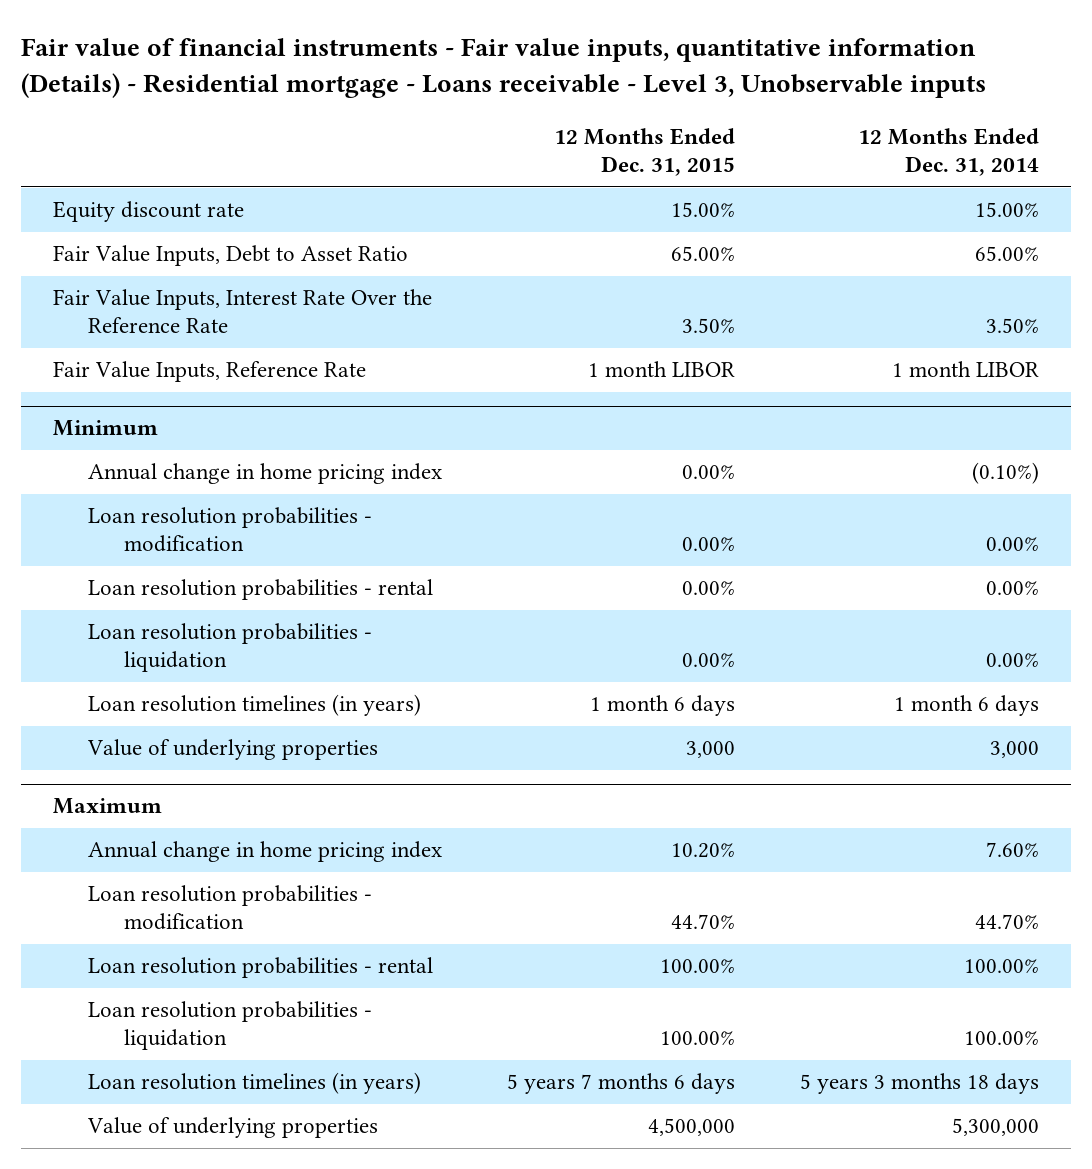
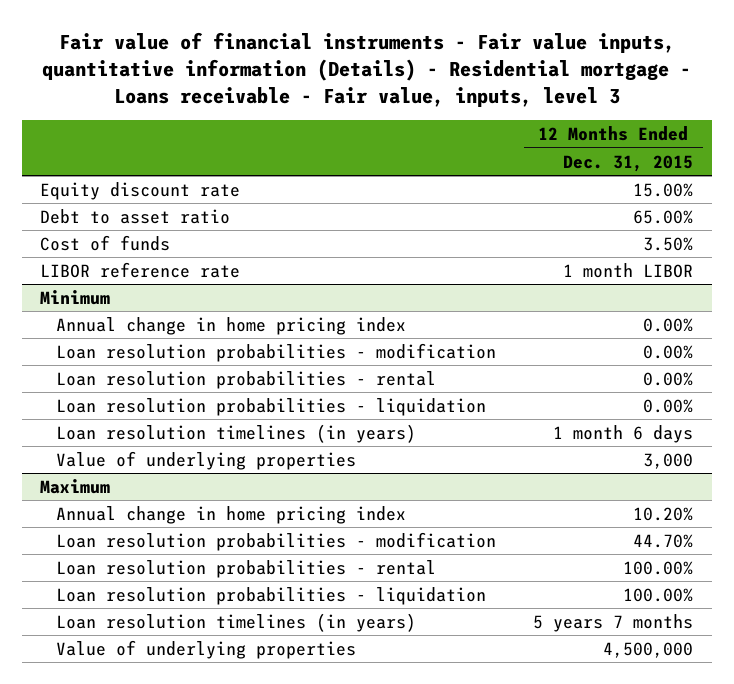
- Fair value of financial instruments - Fair value inputs, quantitative information (Details) - Residential mortgage - Loans receivable - Level 3, Unobservable inputs
+ Fair value of financial instruments - Fair value inputs, quantitative information (Details) - Residential mortgage - Loans receivable - Fair value, inputs, level 3
- | 12 Months Ended Dec. 31, 2015 | 12 Months Ended Dec. 31, 2014
+ | 12 Months Ended Dec. 31, 2015
- Fair Value Inputs, Debt to Asset Ratio | 65.00% | 65.00%
- Fair Value Inputs, Interest Rate Over the Reference Rate | 3.50% | 3.50%
- Fair Value Inputs, Reference Rate | 1 month LIBOR | 1 month LIBOR
+ Debt to asset ratio | 65.00%
+ Cost of funds | 3.50%
+ LIBOR reference rate | 1 month LIBOR
@ Maximum
- Loan resolution timelines (in years) | 5 years 7 months 6 days | 5 years 3 months 18 days
+ Loan resolution timelines (in years) | 5 years 7 months

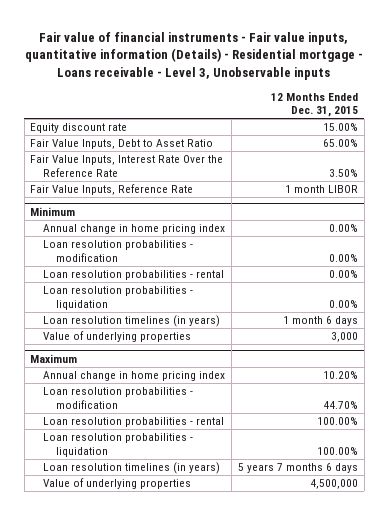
- Fair value of financial instruments - Fair value inputs, quantitative information (Details) - Residential mortgage - Loans receivable - Fair value, inputs, level 3
+ Fair value of financial instruments - Fair value inputs, quantitative information (Details) - Residential mortgage - Loans receivable - Level 3, Unobservable inputs
- Debt to asset ratio | 65.00%
- Cost of funds | 3.50%
- LIBOR reference rate | 1 month LIBOR
+ Fair Value Inputs, Debt to Asset Ratio | 65.00%
+ Fair Value Inputs, Interest Rate Over the Reference Rate | 3.50%
+ Fair Value Inputs, Reference Rate | 1 month LIBOR
@ Maximum
- Loan resolution timelines (in years) | 5 years 7 months
+ Loan resolution timelines (in years) | 5 years 7 months 6 days

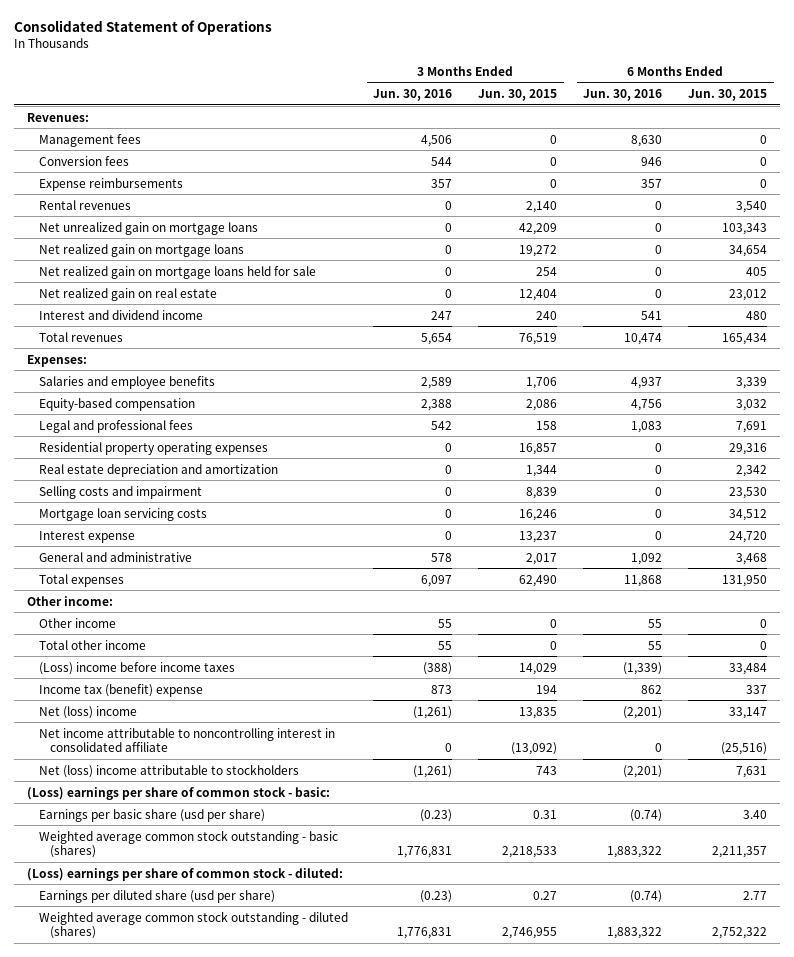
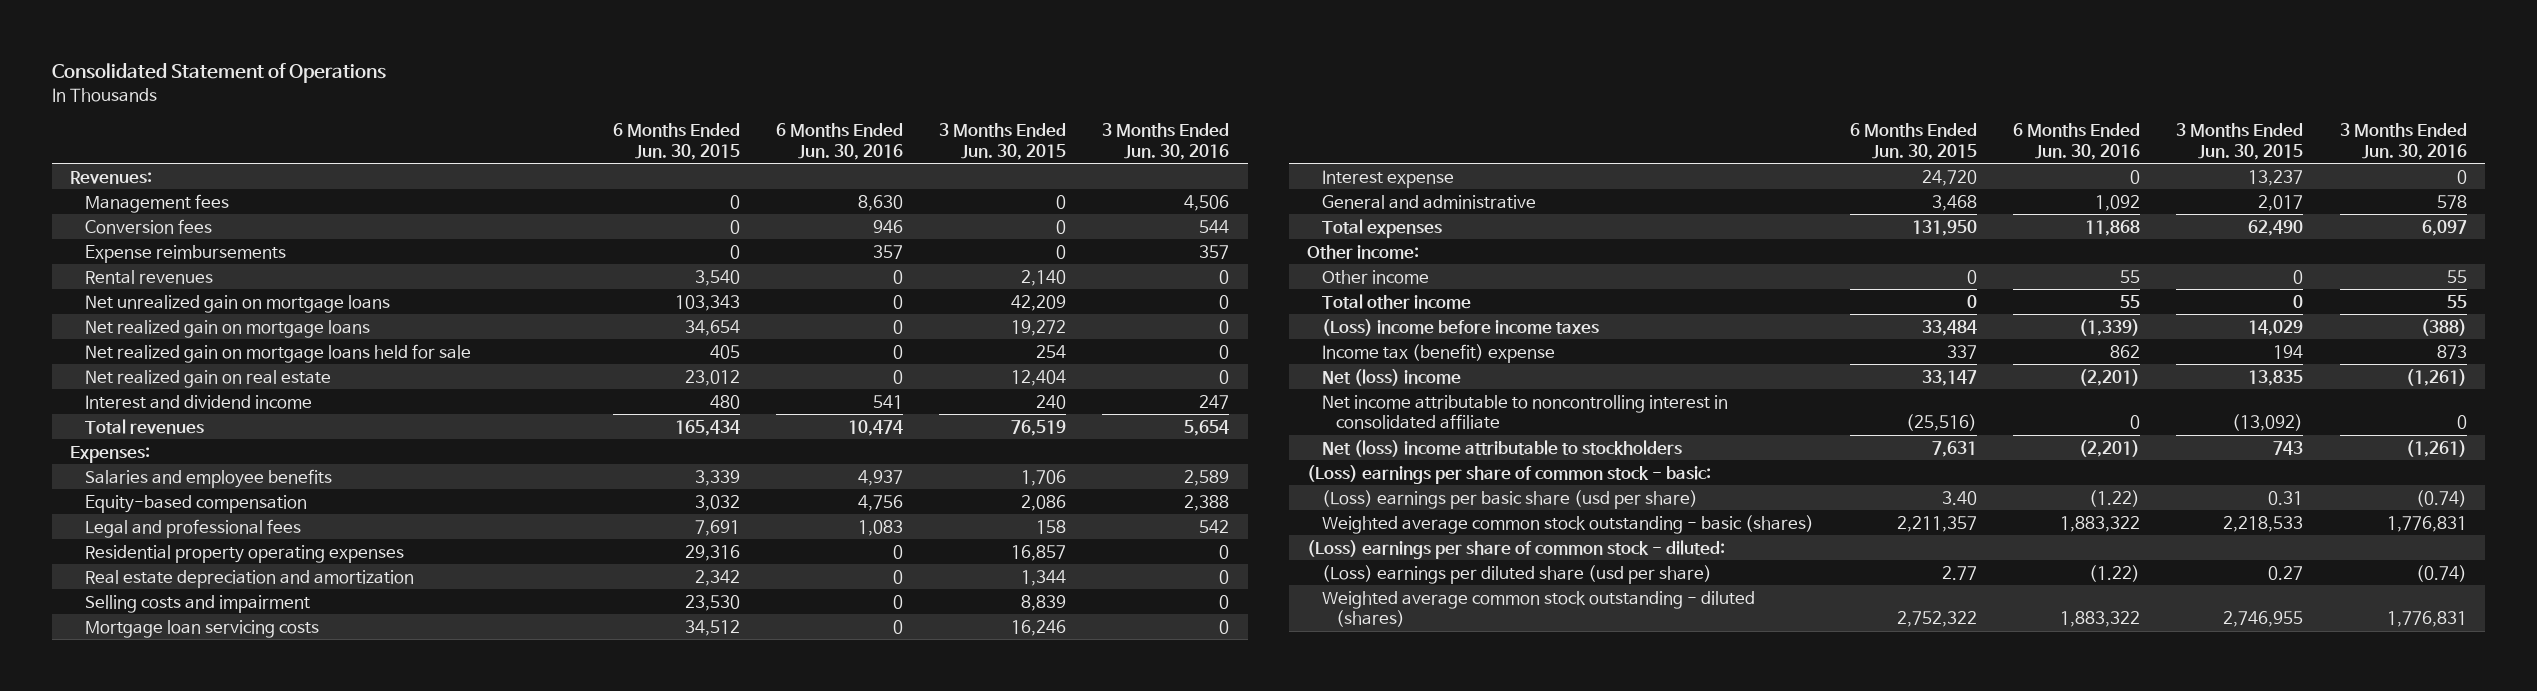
- | 3 Months Ended Jun. 30, 2016 | 3 Months Ended Jun. 30, 2015 | 6 Months Ended Jun. 30, 2016 | 6 Months Ended Jun. 30, 2015
+ | 6 Months Ended Jun. 30, 2015 | 6 Months Ended Jun. 30, 2016 | 3 Months Ended Jun. 30, 2015 | 3 Months Ended Jun. 30, 2016
- Earnings per basic share (usd per share) | (0.23) | 0.31 | (0.74) | 3.40
+ (Loss) earnings per basic share (usd per share) | 3.40 | (1.22) | 0.31 | (0.74)
- Earnings per diluted share (usd per share) | (0.23) | 0.27 | (0.74) | 2.77
+ (Loss) earnings per diluted share (usd per share) | 2.77 | (1.22) | 0.27 | (0.74)

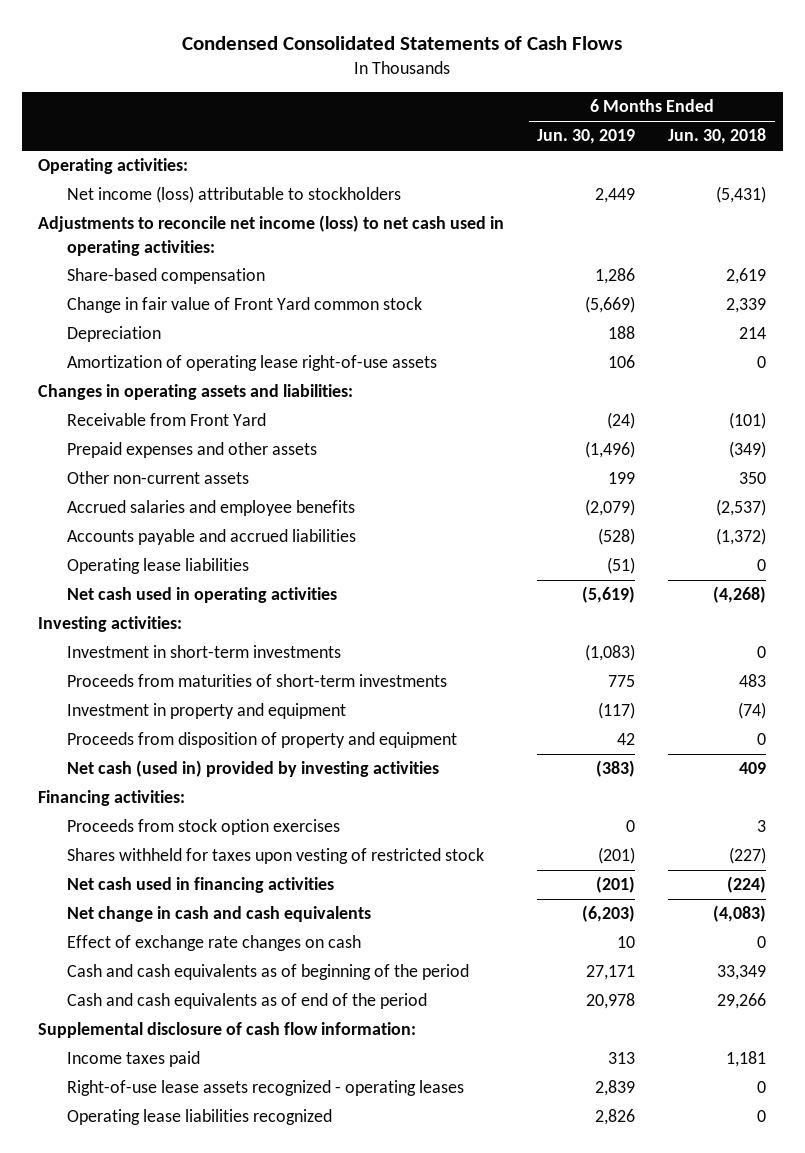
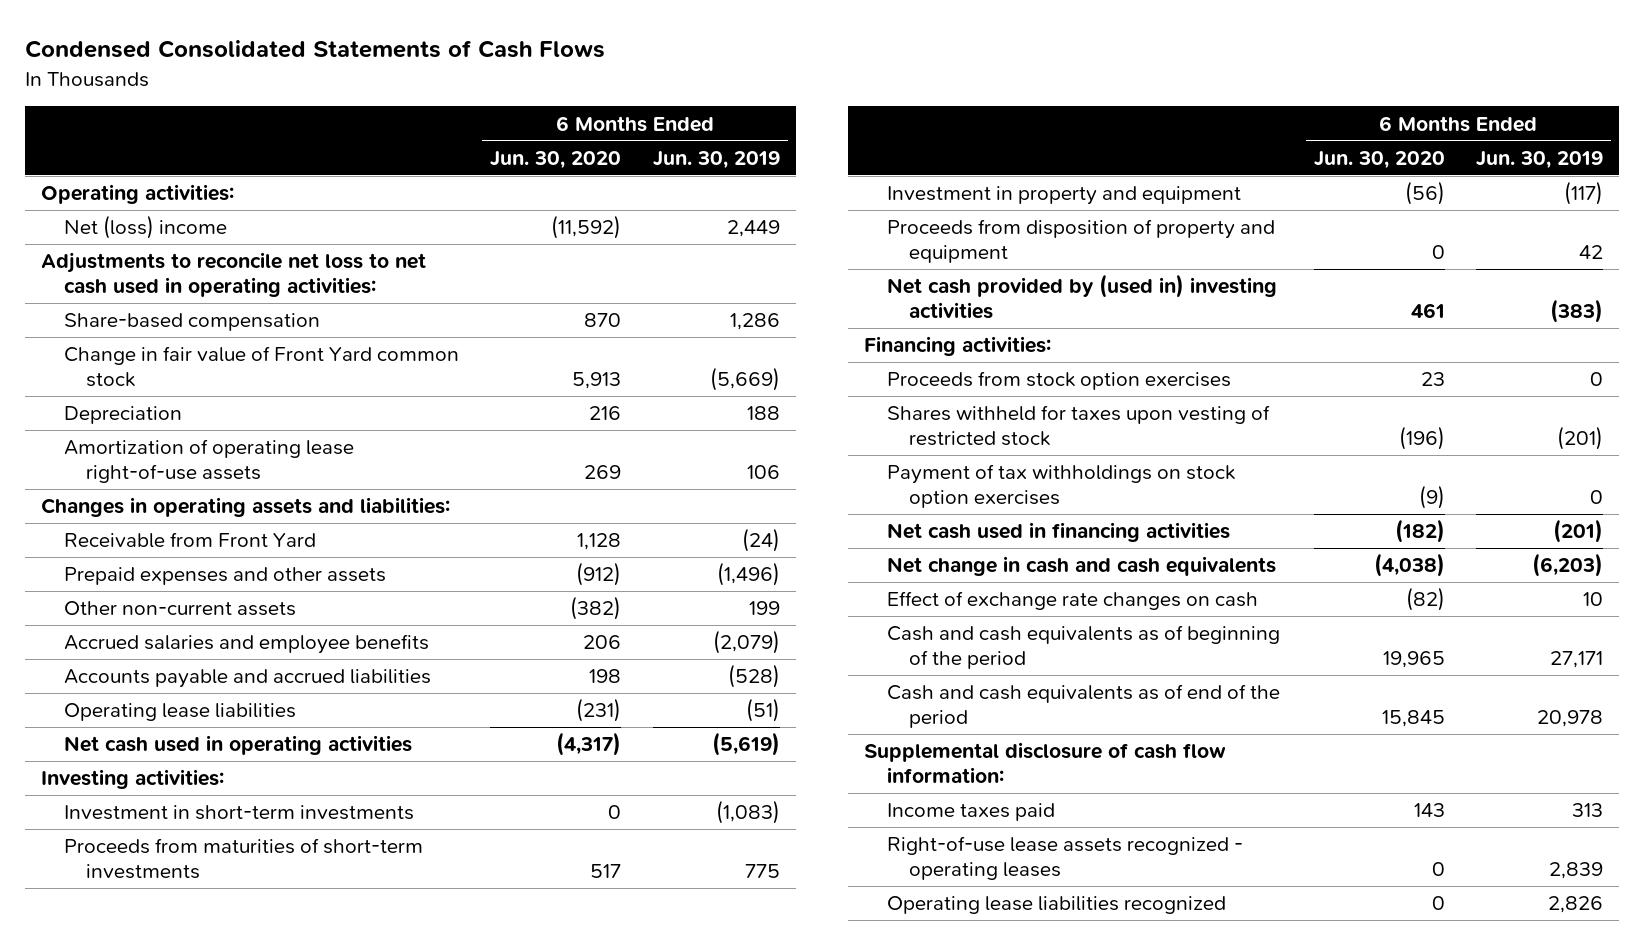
- | 6 Months Ended Jun. 30, 2019 | 6 Months Ended Jun. 30, 2018
+ | 6 Months Ended Jun. 30, 2020 | 6 Months Ended Jun. 30, 2019
- Net income (loss) attributable to stockholders | 2,449 | (5,431)
- Adjustments to reconcile net income (loss) to net cash used in operating activities:
+ Net (loss) income | (11,592) | 2,449
+ Adjustments to reconcile net loss to net cash used in operating activities:
- Net cash (used in) provided by investing activities | (383) | 409
+ Net cash provided by (used in) investing activities | 461 | (383)
+ Payment of tax withholdings on stock option exercises | (9) | 0

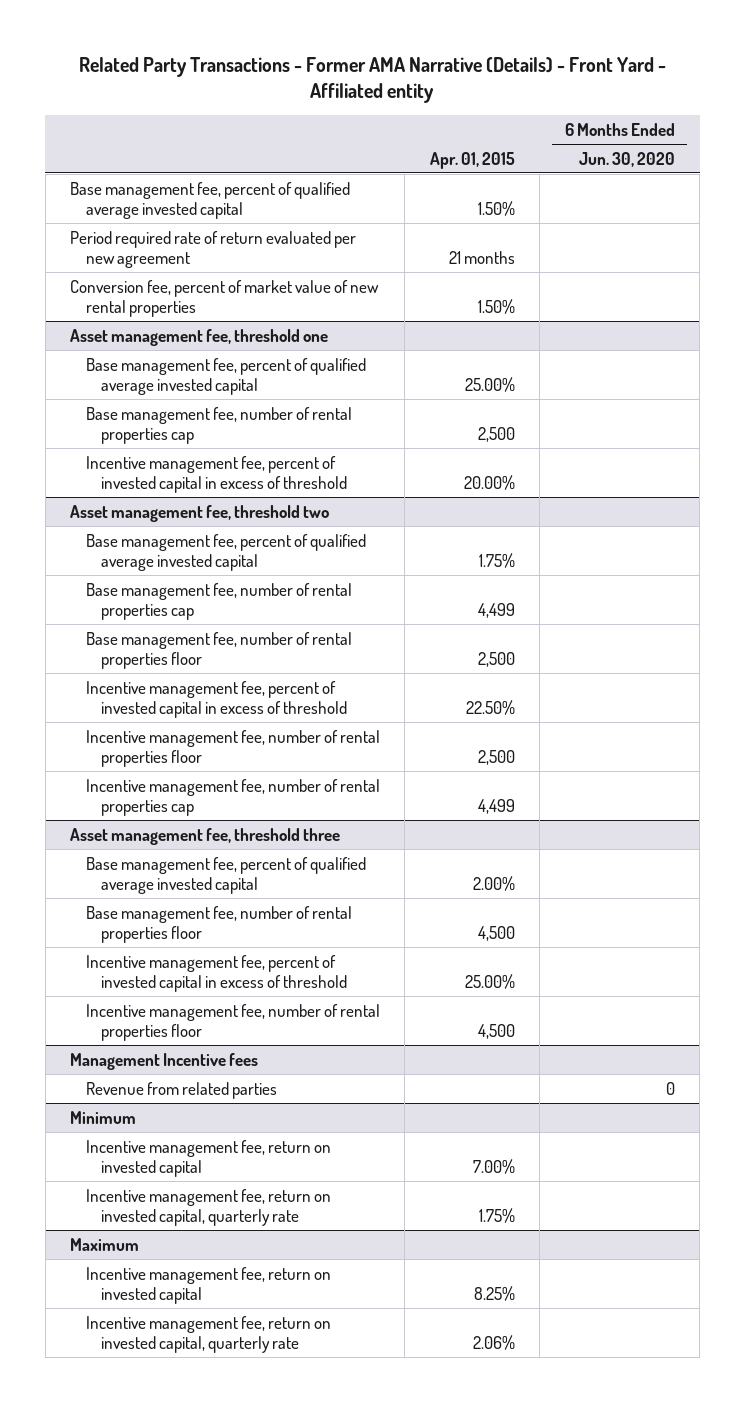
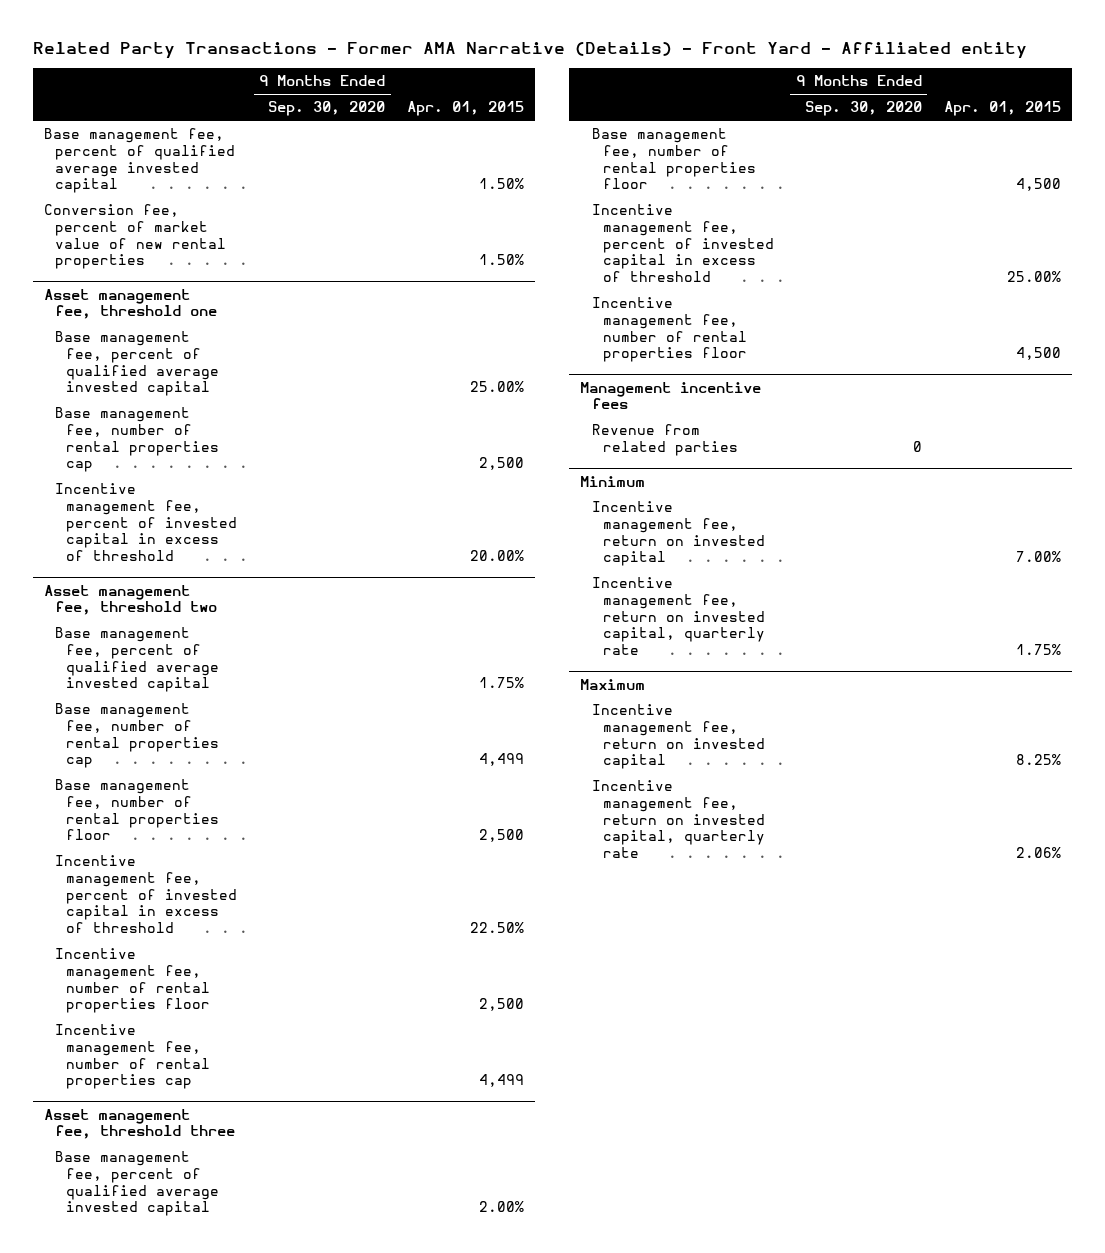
- | Apr. 01, 2015 | 6 Months Ended Jun. 30, 2020
+ | 9 Months Ended Sep. 30, 2020 | Apr. 01, 2015
- Period required rate of return evaluated per new agreement | 21 months |
- Management Incentive fees
+ Management incentive fees

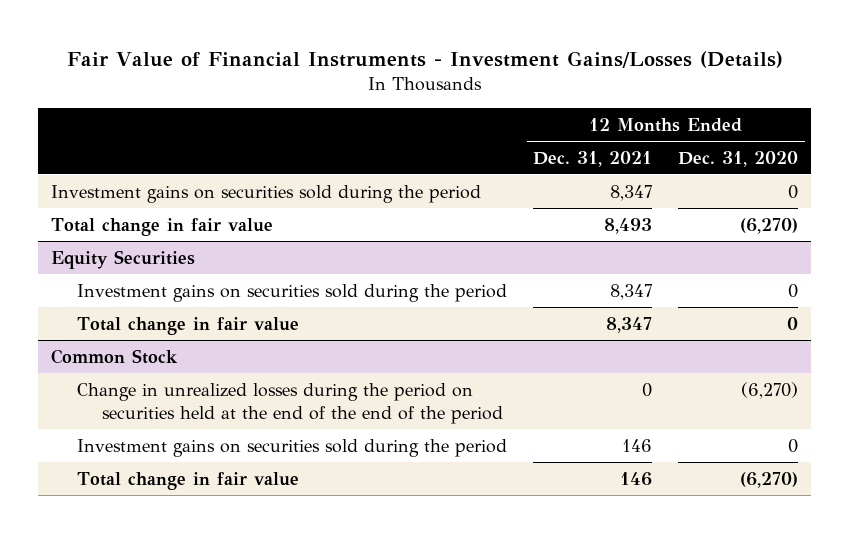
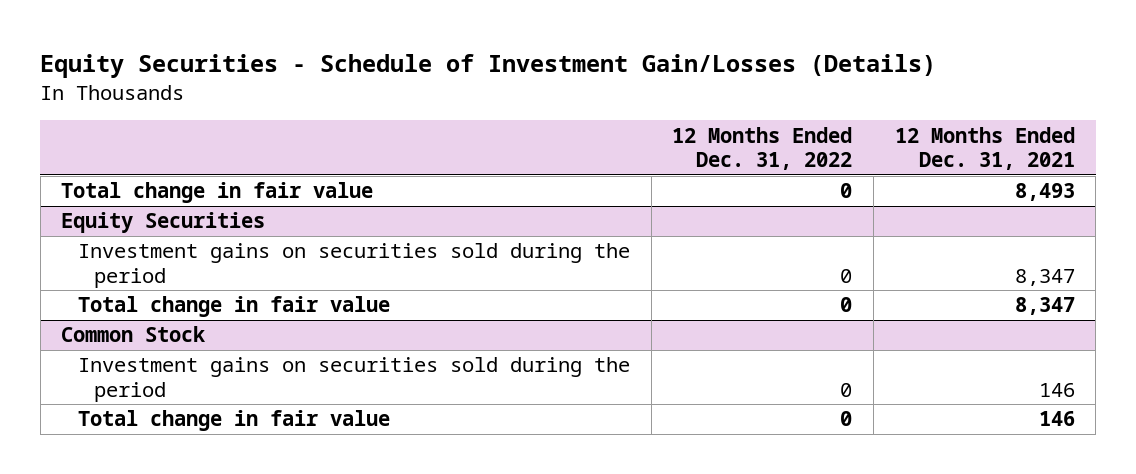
- Fair Value of Financial Instruments - Investment Gains/Losses (Details)
+ Equity Securities - Schedule of Investment Gain/Losses (Details)
- | 12 Months Ended Dec. 31, 2021 | 12 Months Ended Dec. 31, 2020
+ | 12 Months Ended Dec. 31, 2022 | 12 Months Ended Dec. 31, 2021
- Investment gains on securities sold during the period | 8,347 | 0
@ Common Stock
- Change in unrealized losses during the period on securities held at the end of the end of the period | 0 | (6,270)

